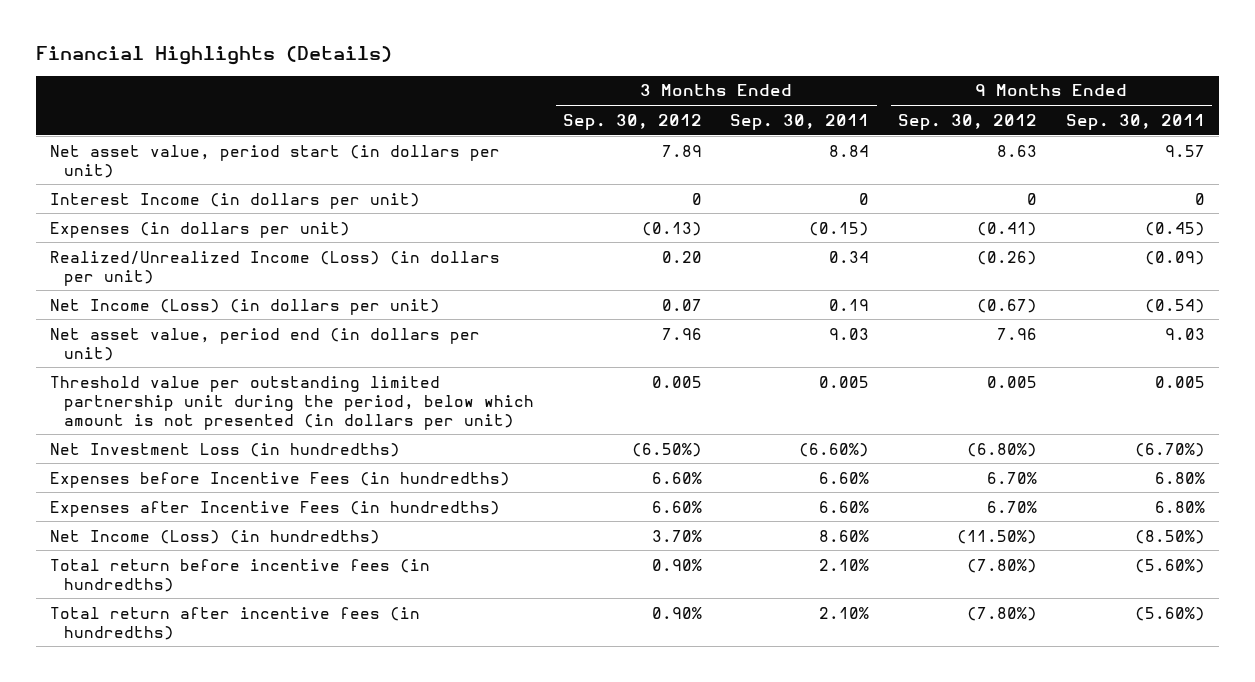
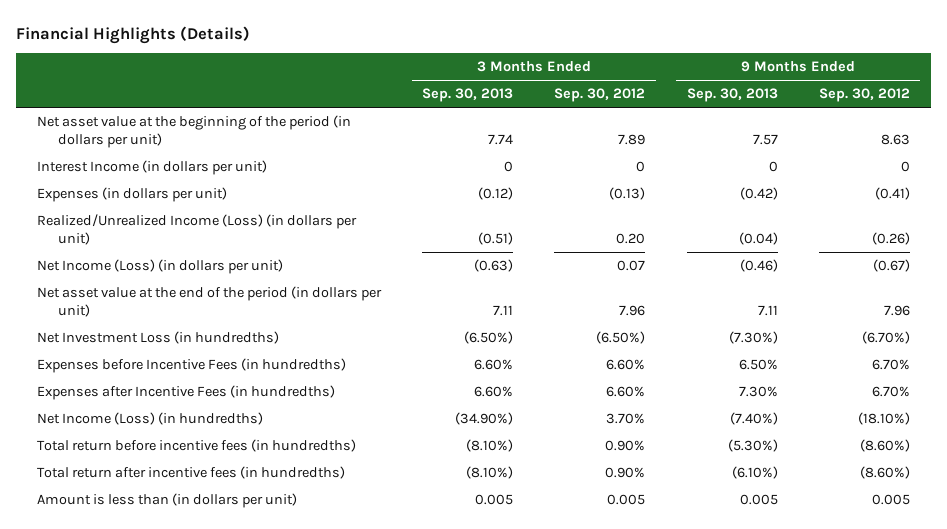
- | 3 Months Ended Sep. 30, 2012 | 3 Months Ended Sep. 30, 2011 | 9 Months Ended Sep. 30, 2012 | 9 Months Ended Sep. 30, 2011
+ | 3 Months Ended Sep. 30, 2013 | 3 Months Ended Sep. 30, 2012 | 9 Months Ended Sep. 30, 2013 | 9 Months Ended Sep. 30, 2012
- Net asset value, period start (in dollars per unit) | 7.89 | 8.84 | 8.63 | 9.57
+ Net asset value at the beginning of the period (in dollars per unit) | 7.74 | 7.89 | 7.57 | 8.63
- Net asset value, period end (in dollars per unit) | 7.96 | 9.03 | 7.96 | 9.03
- Threshold value per outstanding limited partnership unit during the period, below which amount is not presented (in dollars per unit) | 0.005 | 0.005 | 0.005 | 0.005
- Net Investment Loss (in hundredths) | (6.50%) | (6.60%) | (6.80%) | (6.70%)
+ Net asset value at the end of the period (in dollars per unit) | 7.11 | 7.96 | 7.11 | 7.96
+ Net Investment Loss (in hundredths) | (6.50%) | (6.50%) | (7.30%) | (6.70%)
- Net Income (Loss) (in hundredths) | 3.70% | 8.60% | (11.50%) | (8.50%)
- Total return before incentive fees (in hundredths) | 0.90% | 2.10% | (7.80%) | (5.60%)
- Total return after incentive fees (in hundredths) | 0.90% | 2.10% | (7.80%) | (5.60%)
+ Net Income (Loss) (in hundredths) | (34.90%) | 3.70% | (7.40%) | (18.10%)
+ Total return before incentive fees (in hundredths) | (8.10%) | 0.90% | (5.30%) | (8.60%)
+ Total return after incentive fees (in hundredths) | (8.10%) | 0.90% | (6.10%) | (8.60%)
+ Amount is less than (in dollars per unit) | 0.005 | 0.005 | 0.005 | 0.005

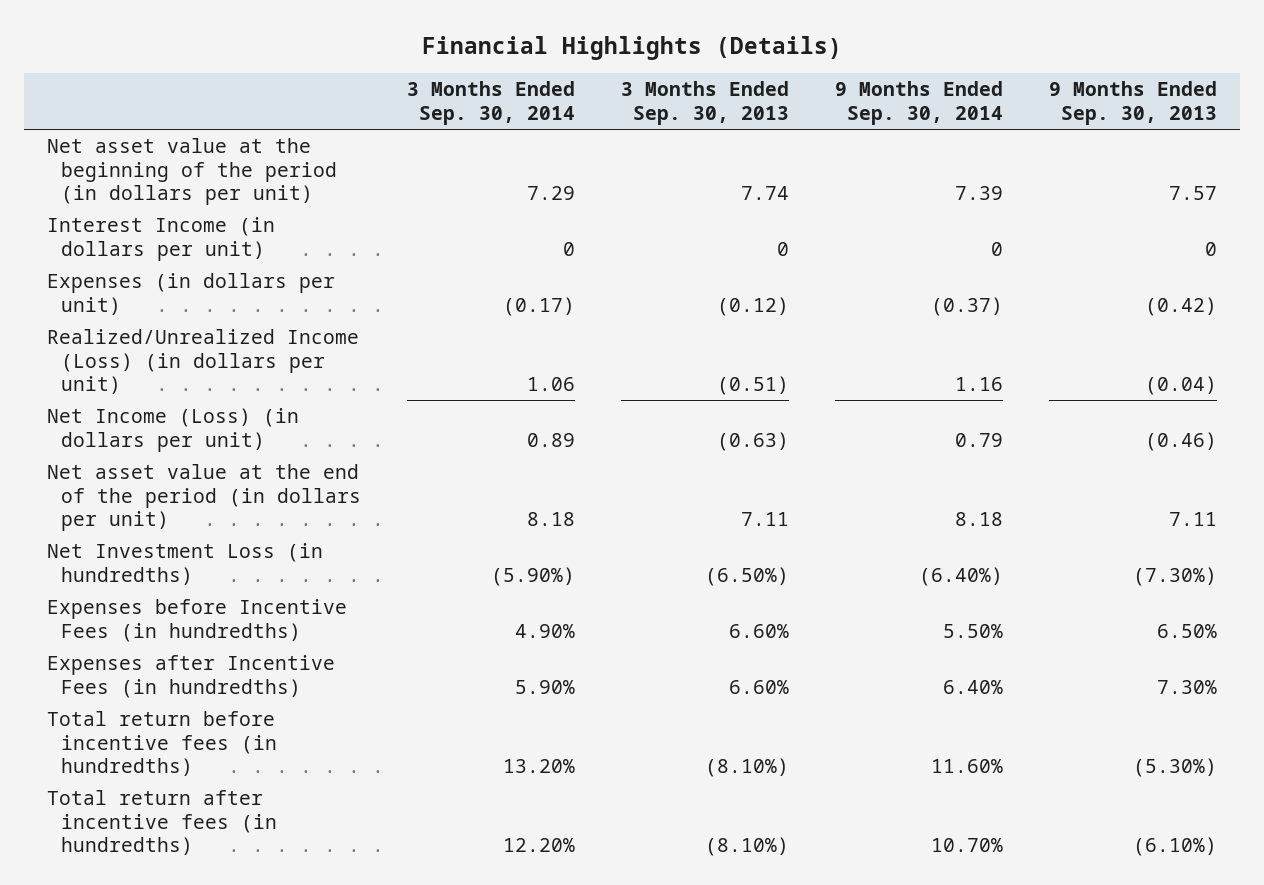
- | 3 Months Ended Sep. 30, 2013 | 3 Months Ended Sep. 30, 2012 | 9 Months Ended Sep. 30, 2013 | 9 Months Ended Sep. 30, 2012
+ | 3 Months Ended Sep. 30, 2014 | 3 Months Ended Sep. 30, 2013 | 9 Months Ended Sep. 30, 2014 | 9 Months Ended Sep. 30, 2013
- Net Income (Loss) (in hundredths) | (34.90%) | 3.70% | (7.40%) | (18.10%)
- Amount is less than (in dollars per unit) | 0.005 | 0.005 | 0.005 | 0.005

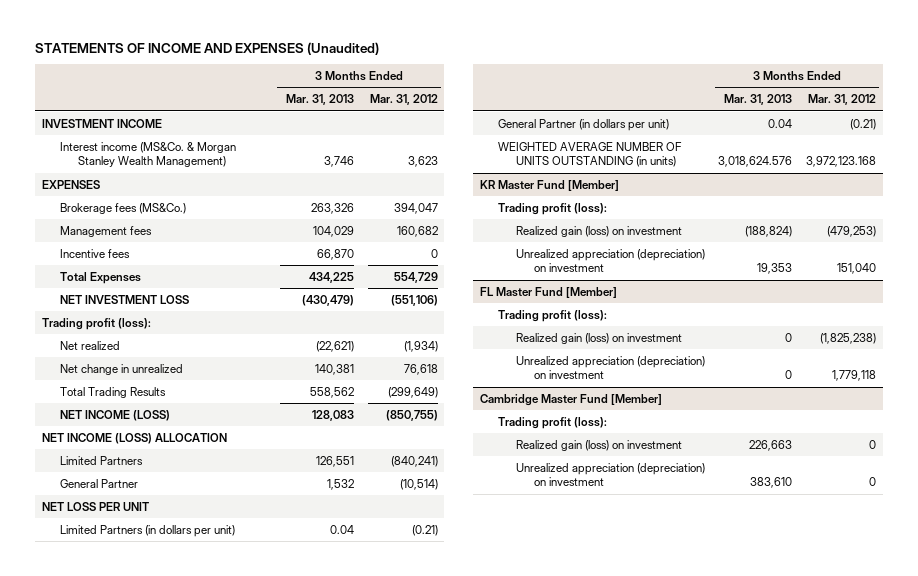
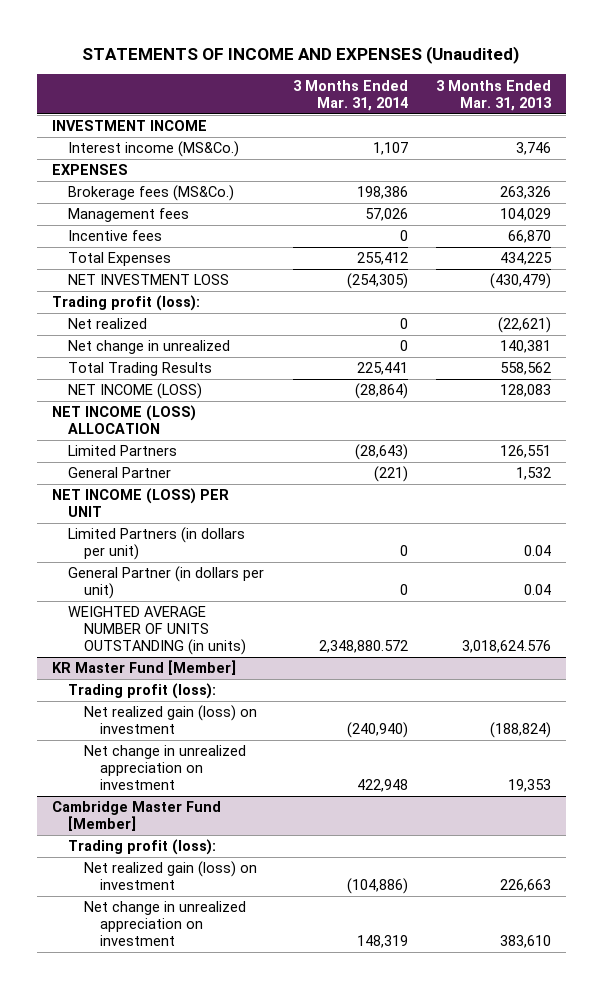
- | 3 Months Ended Mar. 31, 2013 | 3 Months Ended Mar. 31, 2012
+ | 3 Months Ended Mar. 31, 2014 | 3 Months Ended Mar. 31, 2013
- Interest income (MS&Co. & Morgan Stanley Wealth Management) | 3,746 | 3,623
+ Interest income (MS&Co.) | 1,107 | 3,746
- NET LOSS PER UNIT
+ NET INCOME (LOSS) PER UNIT
@ KR Master Fund [Member]
- Realized gain (loss) on investment | (188,824) | (479,253)
- Unrealized appreciation (depreciation) on investment | 19,353 | 151,040
- FL Master Fund [Member]
- Trading profit (loss):
- Realized gain (loss) on investment | 0 | (1,825,238)
- Unrealized appreciation (depreciation) on investment | 0 | 1,779,118
@ KR Master Fund [Member]
+ Net realized gain (loss) on investment | (240,940) | (188,824)
+ Net change in unrealized appreciation on investment | 422,948 | 19,353
@ Cambridge Master Fund [Member]
- Realized gain (loss) on investment | 226,663 | 0
- Unrealized appreciation (depreciation) on investment | 383,610 | 0
+ Net realized gain (loss) on investment | (104,886) | 226,663
+ Net change in unrealized appreciation on investment | 148,319 | 383,610

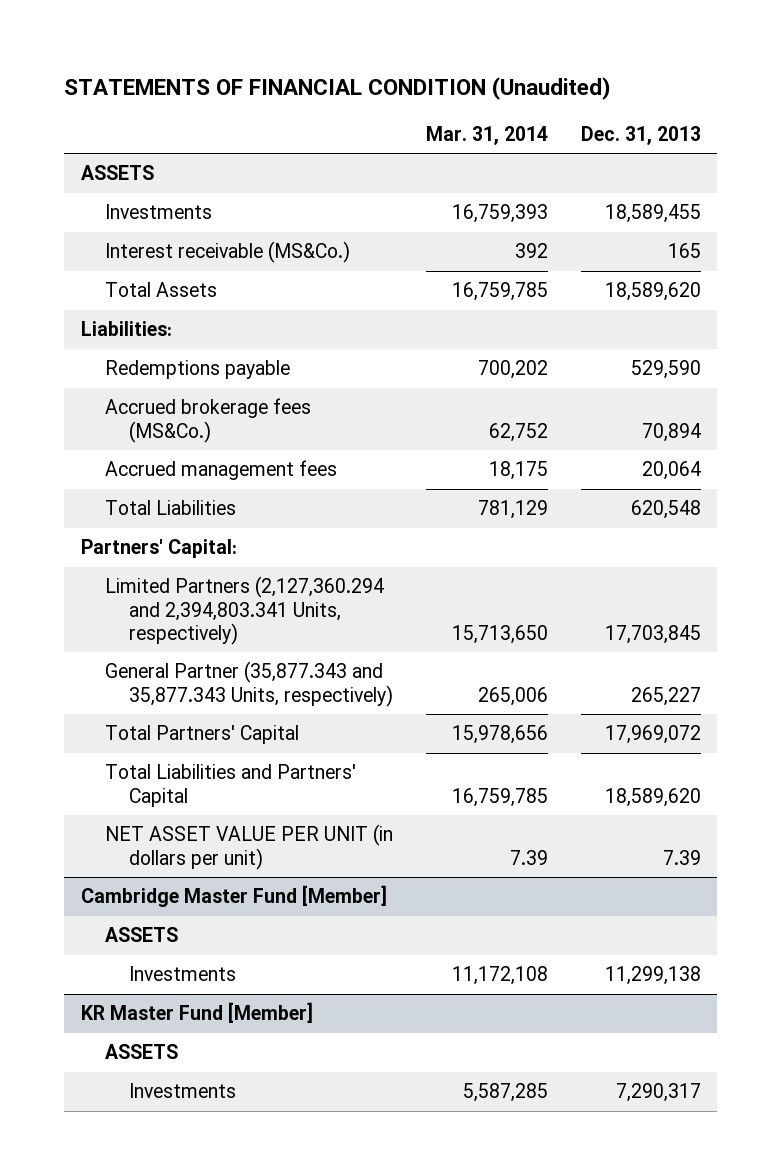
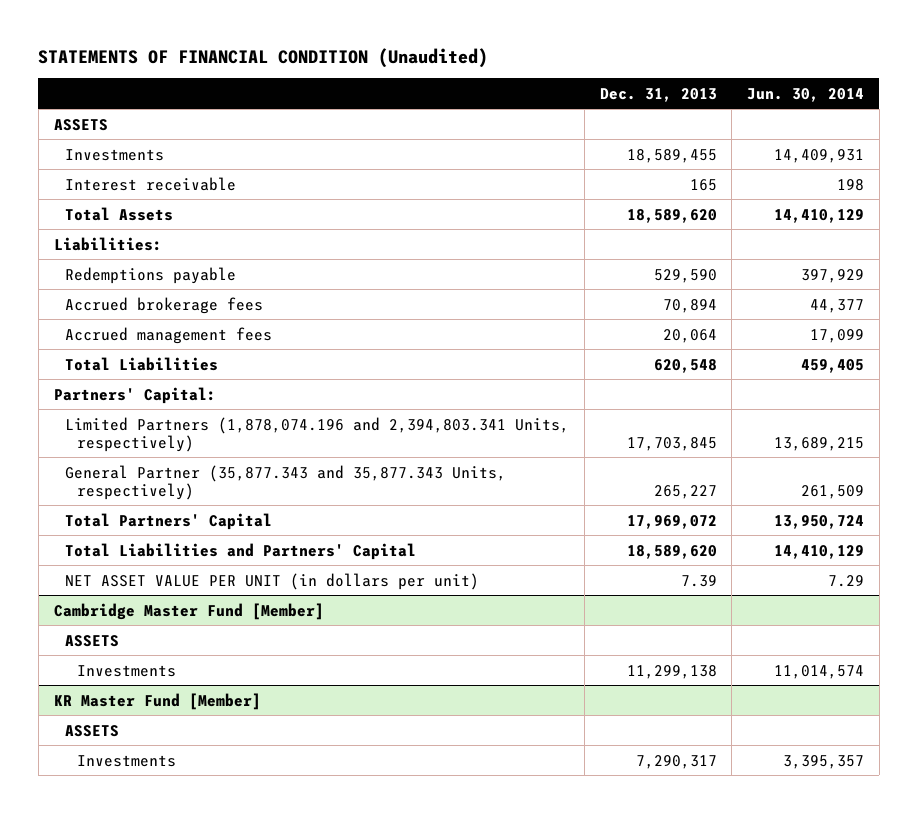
- | Mar. 31, 2014 | Dec. 31, 2013
+ | Dec. 31, 2013 | Jun. 30, 2014
- Interest receivable (MS&Co.) | 392 | 165
+ Interest receivable | 165 | 198
- Accrued brokerage fees (MS&Co.) | 62,752 | 70,894
+ Accrued brokerage fees | 70,894 | 44,377
- Limited Partners (2,127,360.294 and 2,394,803.341 Units, respectively) | 15,713,650 | 17,703,845
+ Limited Partners (1,878,074.196 and 2,394,803.341 Units, respectively) | 17,703,845 | 13,689,215

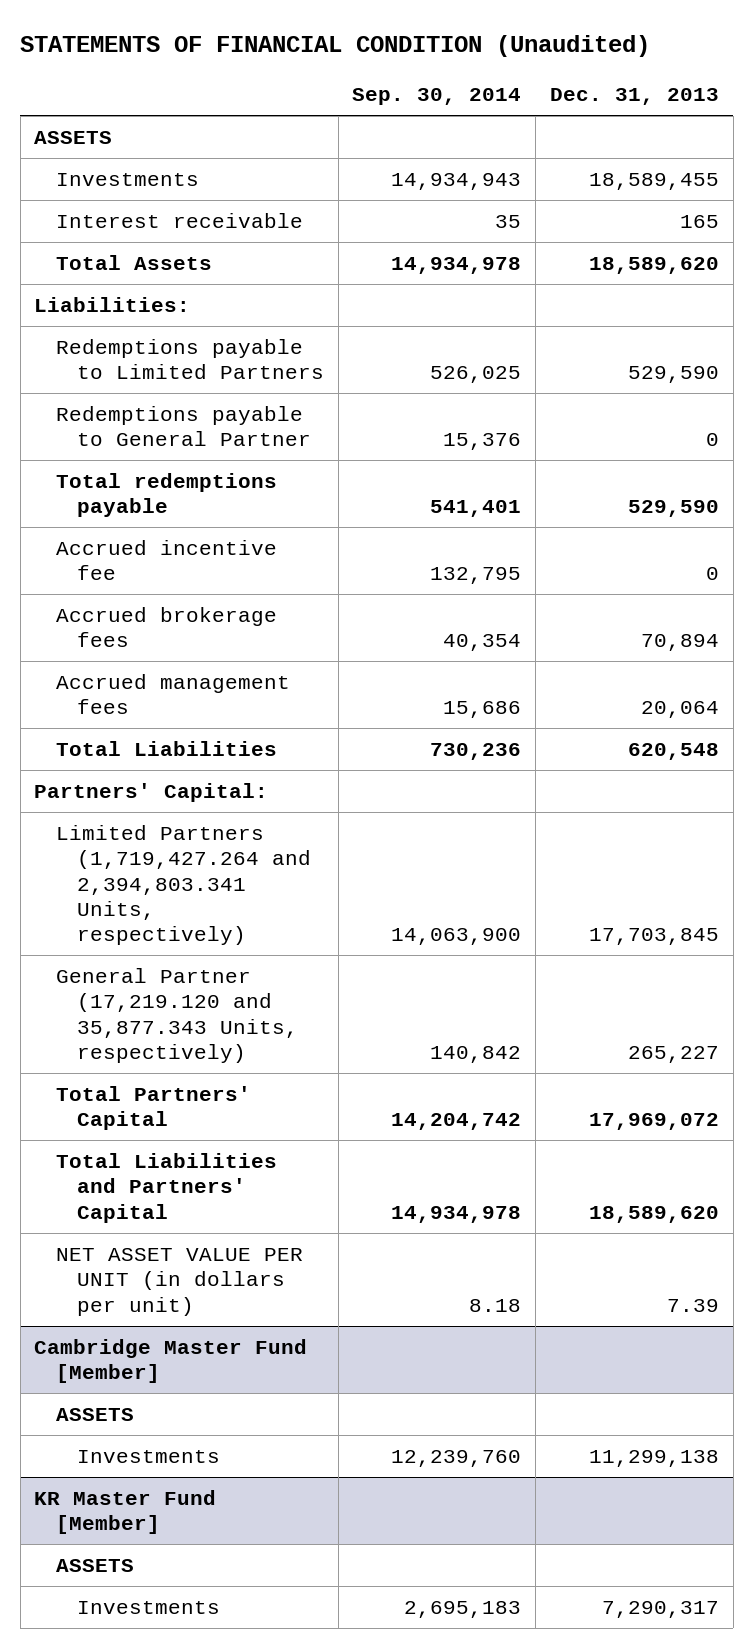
- | Dec. 31, 2013 | Jun. 30, 2014
+ | Sep. 30, 2014 | Dec. 31, 2013
- Redemptions payable | 529,590 | 397,929
+ Redemptions payable to Limited Partners | 526,025 | 529,590
+ Redemptions payable to General Partner | 15,376 | 0
+ Total redemptions payable | 541,401 | 529,590
+ Accrued incentive fee | 132,795 | 0
- Limited Partners (1,878,074.196 and 2,394,803.341 Units, respectively) | 17,703,845 | 13,689,215
- General Partner (35,877.343 and 35,877.343 Units, respectively) | 265,227 | 261,509
+ Limited Partners (1,719,427.264 and 2,394,803.341 Units, respectively) | 14,063,900 | 17,703,845
+ General Partner (17,219.120 and 35,877.343 Units, respectively) | 140,842 | 265,227

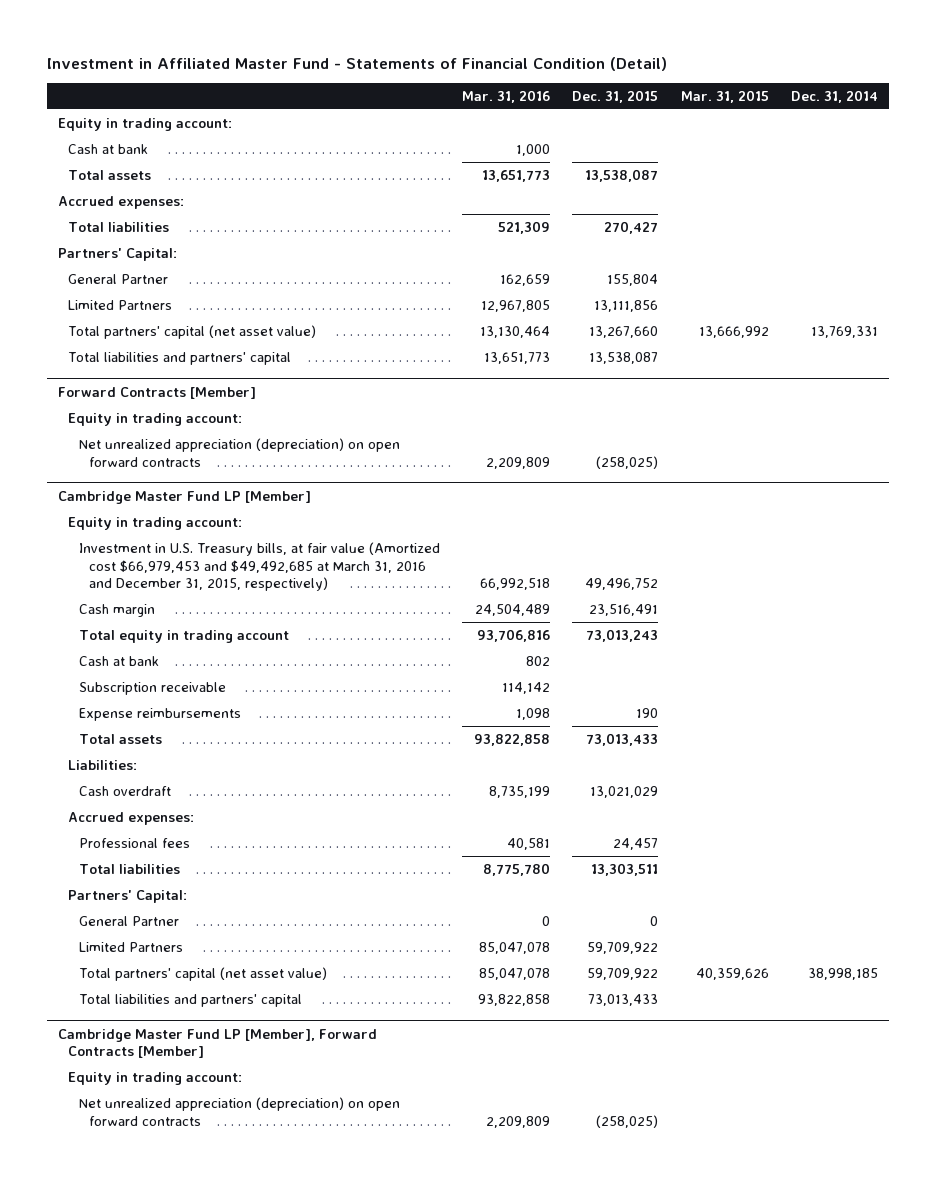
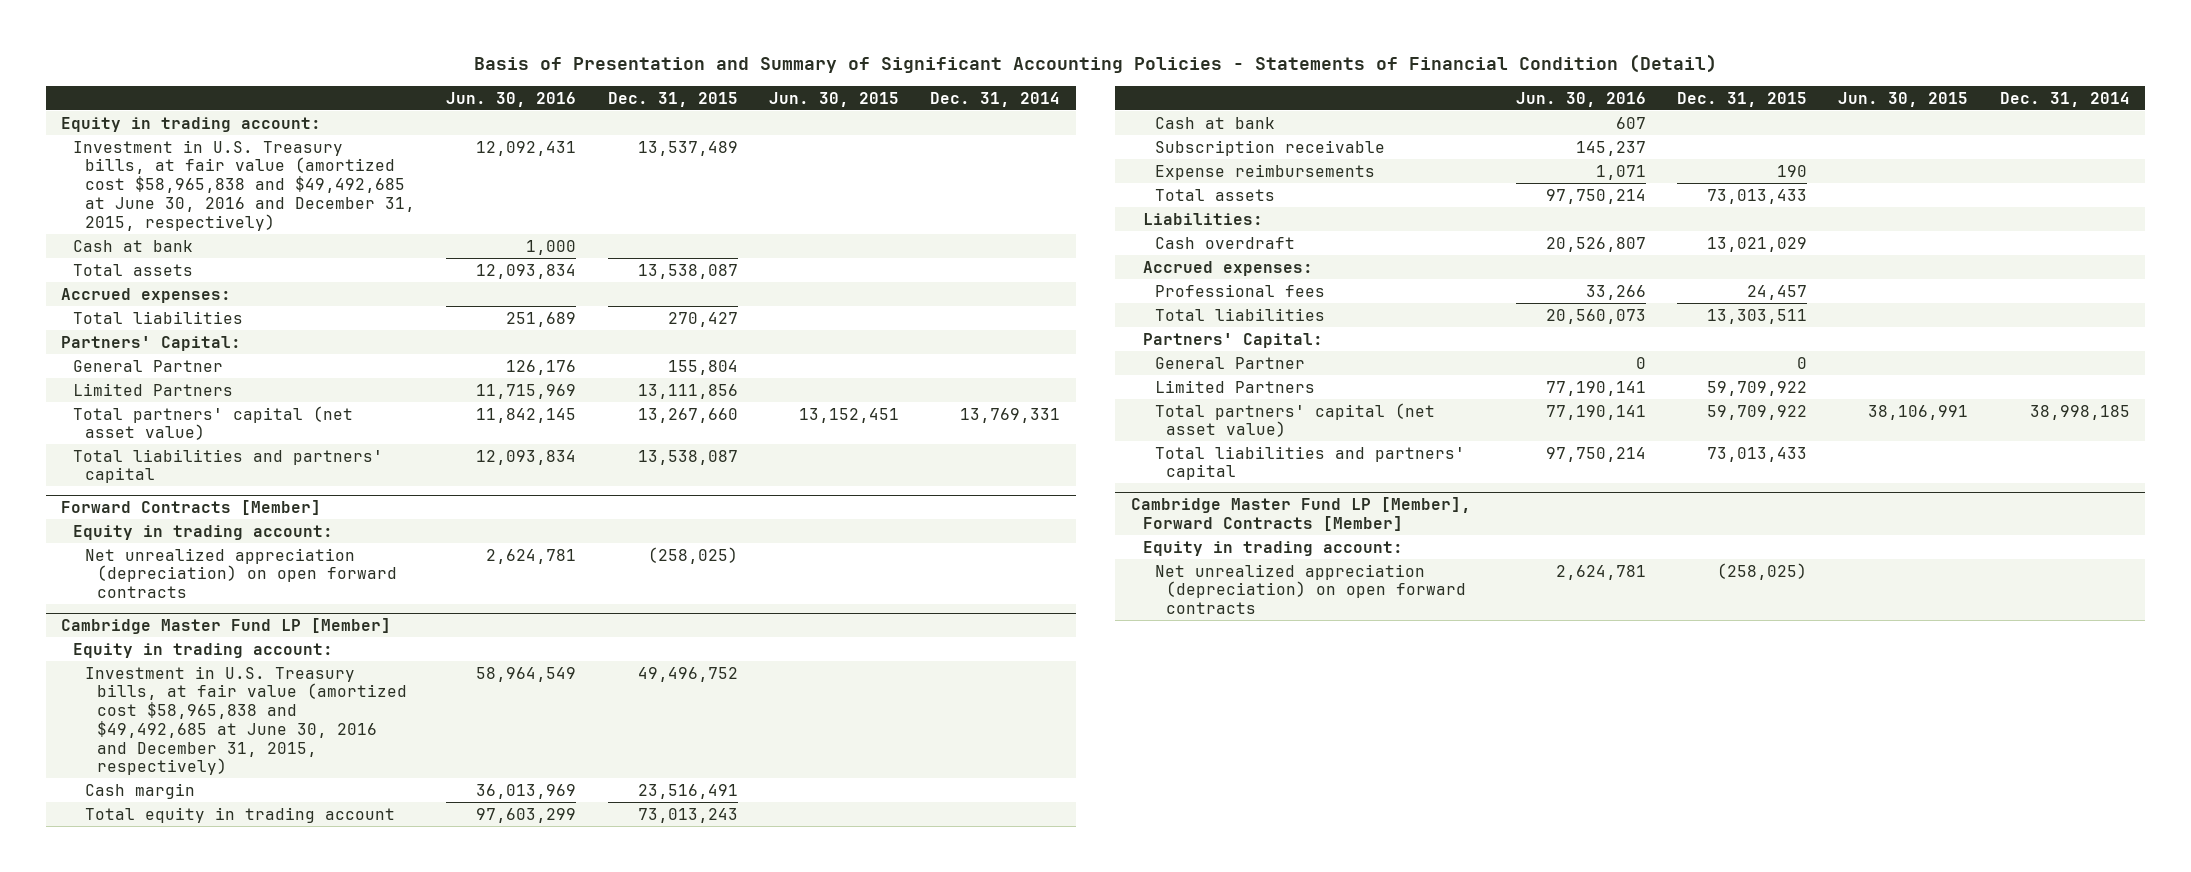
- Investment in Affiliated Master Fund - Statements of Financial Condition (Detail)
+ Basis of Presentation and Summary of Significant Accounting Policies - Statements of Financial Condition (Detail)
- | Mar. 31, 2016 | Dec. 31, 2015 | Mar. 31, 2015 | Dec. 31, 2014
+ | Jun. 30, 2016 | Dec. 31, 2015 | Jun. 30, 2015 | Dec. 31, 2014
+ Investment in U.S. Treasury bills, at fair value (amortized cost $58,965,838 and $49,492,685 at June 30, 2016 and December 31, 2015, respectively) | 12,092,431 | 13,537,489 | |
@ Cambridge Master Fund LP [Member]
- Investment in U.S. Treasury bills, at fair value (Amortized cost $66,979,453 and $49,492,685 at March 31, 2016 and December 31, 2015, respectively) | 66,992,518 | 49,496,752 | |
+ Investment in U.S. Treasury bills, at fair value (amortized cost $58,965,838 and $49,492,685 at June 30, 2016 and December 31, 2015, respectively) | 58,964,549 | 49,496,752 | |

